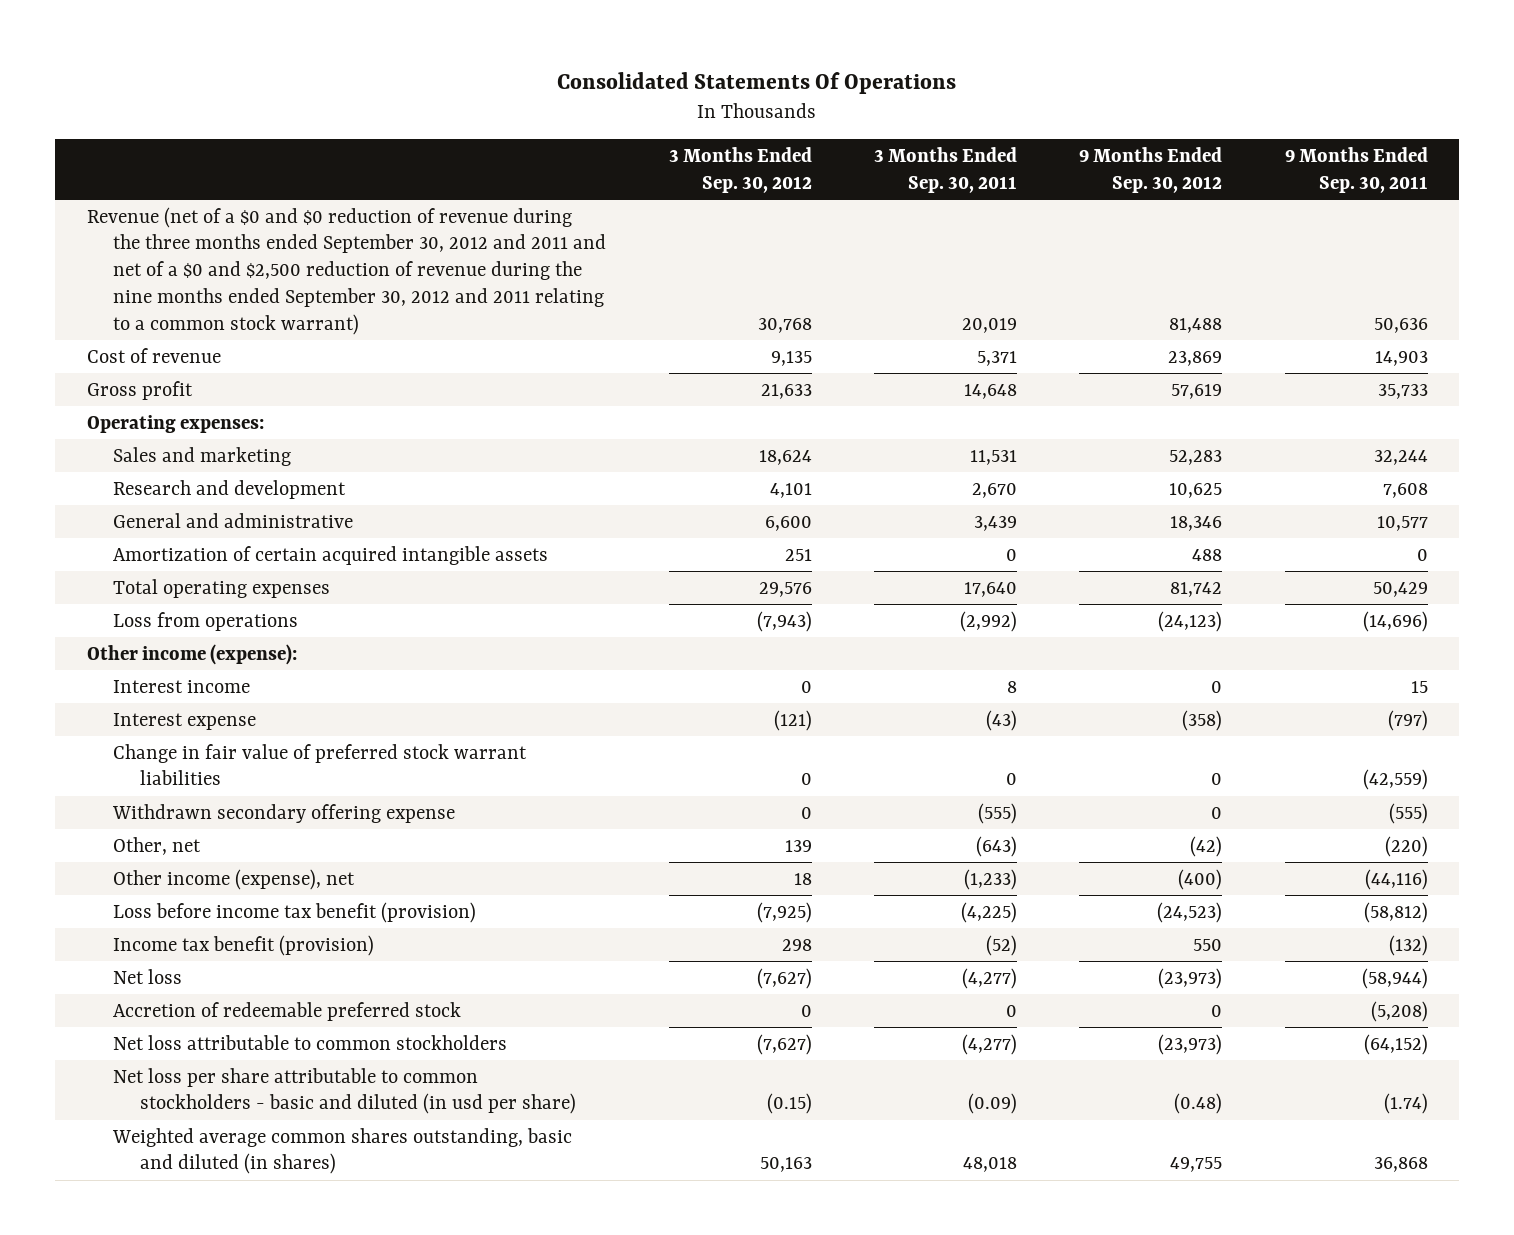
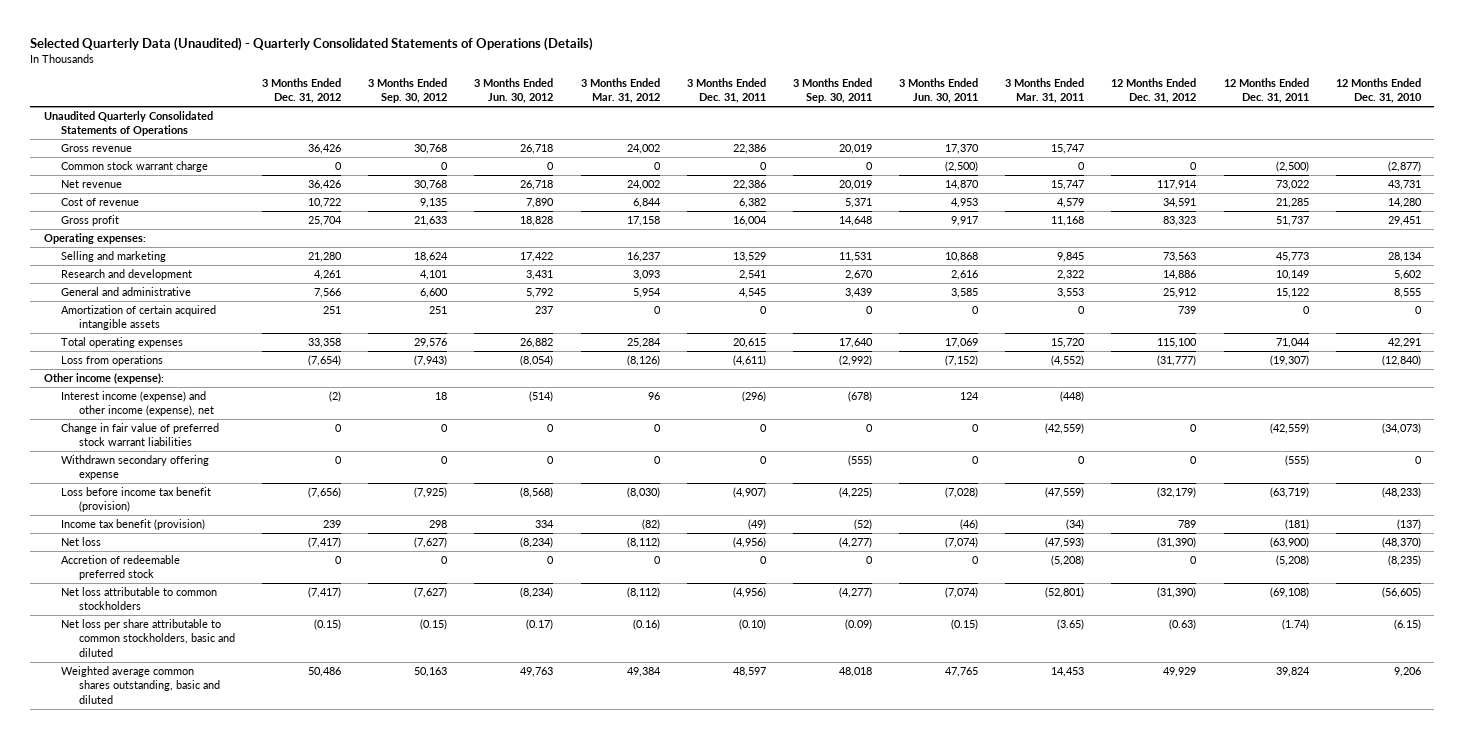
- Consolidated Statements Of Operations
+ Selected Quarterly Data (Unaudited) - Quarterly Consolidated Statements of Operations (Details)
- | 3 Months Ended Sep. 30, 2012 | 3 Months Ended Sep. 30, 2011 | 9 Months Ended Sep. 30, 2012 | 9 Months Ended Sep. 30, 2011
+ | 3 Months Ended Dec. 31, 2012 | 3 Months Ended Sep. 30, 2012 | 3 Months Ended Jun. 30, 2012 | 3 Months Ended Mar. 31, 2012 | 3 Months Ended Dec. 31, 2011 | 3 Months Ended Sep. 30, 2011 | 3 Months Ended Jun. 30, 2011 | 3 Months Ended Mar. 31, 2011 | 12 Months Ended Dec. 31, 2012 | 12 Months Ended Dec. 31, 2011 | 12 Months Ended Dec. 31, 2010
- Revenue (net of a $0 and $0 reduction of revenue during the three months ended September 30, 2012 and 2011 and net of a $0 and $2,500 reduction of revenue during the nine months ended September 30, 2012 and 2011 relating to a common stock warrant) | 30,768 | 20,019 | 81,488 | 50,636
+ Unaudited Quarterly Consolidated Statements of Operations
+ Gross revenue | 36,426 | 30,768 | 26,718 | 24,002 | 22,386 | 20,019 | 17,370 | 15,747 | | |
+ Common stock warrant charge | 0 | 0 | 0 | 0 | 0 | 0 | (2,500) | 0 | 0 | (2,500) | (2,877)
+ Net revenue | 36,426 | 30,768 | 26,718 | 24,002 | 22,386 | 20,019 | 14,870 | 15,747 | 117,914 | 73,022 | 43,731
- Sales and marketing | 18,624 | 11,531 | 52,283 | 32,244
+ Selling and marketing | 21,280 | 18,624 | 17,422 | 16,237 | 13,529 | 11,531 | 10,868 | 9,845 | 73,563 | 45,773 | 28,134
- Interest income | 0 | 8 | 0 | 15
- Interest expense | (121) | (43) | (358) | (797)
+ Interest income (expense) and other income (expense), net | (2) | 18 | (514) | 96 | (296) | (678) | 124 | (448) | | |
- Other, net | 139 | (643) | (42) | (220)
- Other income (expense), net | 18 | (1,233) | (400) | (44,116)
- Net loss per share attributable to common stockholders - basic and diluted (in usd per share) | (0.15) | (0.09) | (0.48) | (1.74)
- Weighted average common shares outstanding, basic and diluted (in shares) | 50,163 | 48,018 | 49,755 | 36,868
+ Net loss per share attributable to common stockholders, basic and diluted | (0.15) | (0.15) | (0.17) | (0.16) | (0.10) | (0.09) | (0.15) | (3.65) | (0.63) | (1.74) | (6.15)
+ Weighted average common shares outstanding, basic and diluted | 50,486 | 50,163 | 49,763 | 49,384 | 48,597 | 48,018 | 47,765 | 14,453 | 49,929 | 39,824 | 9,206

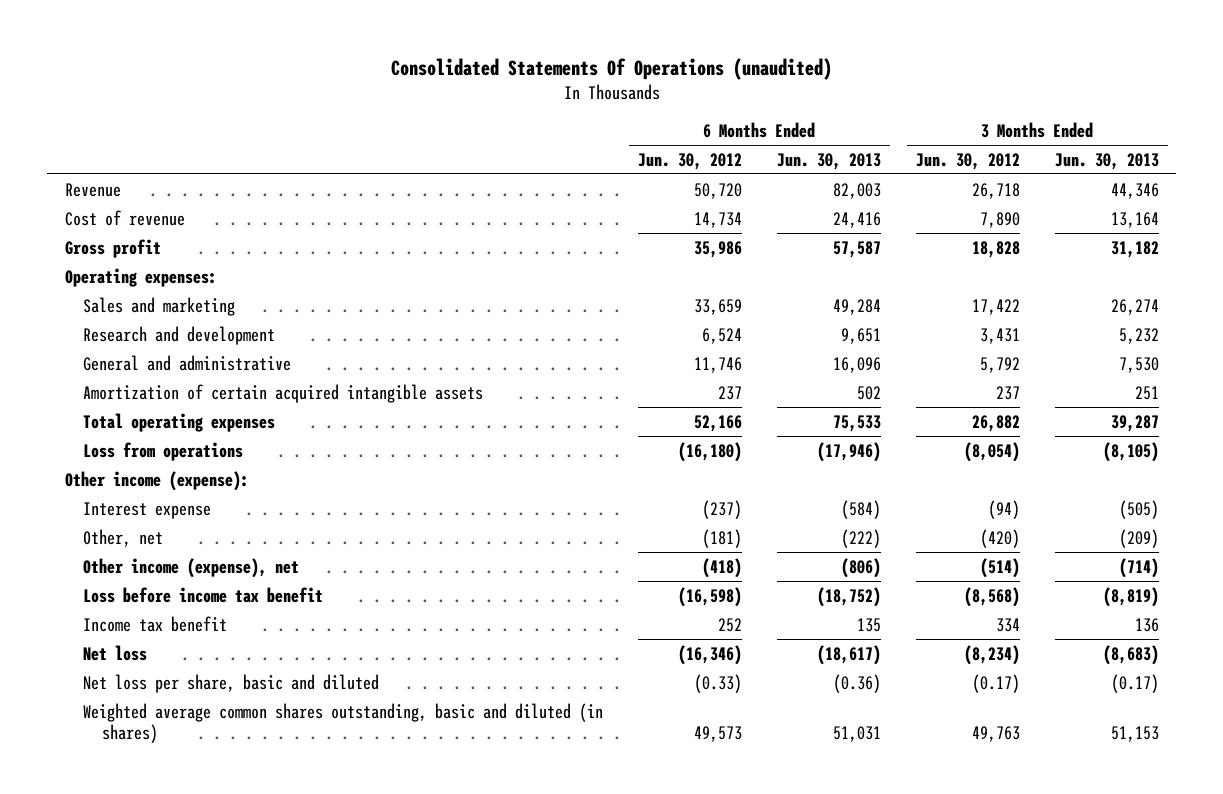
- Selected Quarterly Data (Unaudited) - Quarterly Consolidated Statements of Operations (Details)
+ Consolidated Statements Of Operations (unaudited)
- | 3 Months Ended Dec. 31, 2012 | 3 Months Ended Sep. 30, 2012 | 3 Months Ended Jun. 30, 2012 | 3 Months Ended Mar. 31, 2012 | 3 Months Ended Dec. 31, 2011 | 3 Months Ended Sep. 30, 2011 | 3 Months Ended Jun. 30, 2011 | 3 Months Ended Mar. 31, 2011 | 12 Months Ended Dec. 31, 2012 | 12 Months Ended Dec. 31, 2011 | 12 Months Ended Dec. 31, 2010
+ | 6 Months Ended Jun. 30, 2012 | 6 Months Ended Jun. 30, 2013 | 3 Months Ended Jun. 30, 2012 | 3 Months Ended Jun. 30, 2013
- Unaudited Quarterly Consolidated Statements of Operations
- Gross revenue | 36,426 | 30,768 | 26,718 | 24,002 | 22,386 | 20,019 | 17,370 | 15,747 | | |
- Common stock warrant charge | 0 | 0 | 0 | 0 | 0 | 0 | (2,500) | 0 | 0 | (2,500) | (2,877)
- Net revenue | 36,426 | 30,768 | 26,718 | 24,002 | 22,386 | 20,019 | 14,870 | 15,747 | 117,914 | 73,022 | 43,731
+ Revenue | 50,720 | 82,003 | 26,718 | 44,346
- Selling and marketing | 21,280 | 18,624 | 17,422 | 16,237 | 13,529 | 11,531 | 10,868 | 9,845 | 73,563 | 45,773 | 28,134
+ Sales and marketing | 33,659 | 49,284 | 17,422 | 26,274
- Interest income (expense) and other income (expense), net | (2) | 18 | (514) | 96 | (296) | (678) | 124 | (448) | | |
- Change in fair value of preferred stock warrant liabilities | 0 | 0 | 0 | 0 | 0 | 0 | 0 | (42,559) | 0 | (42,559) | (34,073)
- Withdrawn secondary offering expense | 0 | 0 | 0 | 0 | 0 | (555) | 0 | 0 | 0 | (555) | 0
- Loss before income tax benefit (provision) | (7,656) | (7,925) | (8,568) | (8,030) | (4,907) | (4,225) | (7,028) | (47,559) | (32,179) | (63,719) | (48,233)
- Income tax benefit (provision) | 239 | 298 | 334 | (82) | (49) | (52) | (46) | (34) | 789 | (181) | (137)
+ Interest expense | (237) | (584) | (94) | (505)
+ Other, net | (181) | (222) | (420) | (209)
+ Other income (expense), net | (418) | (806) | (514) | (714)
+ Loss before income tax benefit | (16,598) | (18,752) | (8,568) | (8,819)
+ Income tax benefit | 252 | 135 | 334 | 136
- Accretion of redeemable preferred stock | 0 | 0 | 0 | 0 | 0 | 0 | 0 | (5,208) | 0 | (5,208) | (8,235)
- Net loss attributable to common stockholders | (7,417) | (7,627) | (8,234) | (8,112) | (4,956) | (4,277) | (7,074) | (52,801) | (31,390) | (69,108) | (56,605)
- Net loss per share attributable to common stockholders, basic and diluted | (0.15) | (0.15) | (0.17) | (0.16) | (0.10) | (0.09) | (0.15) | (3.65) | (0.63) | (1.74) | (6.15)
- Weighted average common shares outstanding, basic and diluted | 50,486 | 50,163 | 49,763 | 49,384 | 48,597 | 48,018 | 47,765 | 14,453 | 49,929 | 39,824 | 9,206
+ Net loss per share, basic and diluted | (0.33) | (0.36) | (0.17) | (0.17)
+ Weighted average common shares outstanding, basic and diluted (in shares) | 49,573 | 51,031 | 49,763 | 51,153

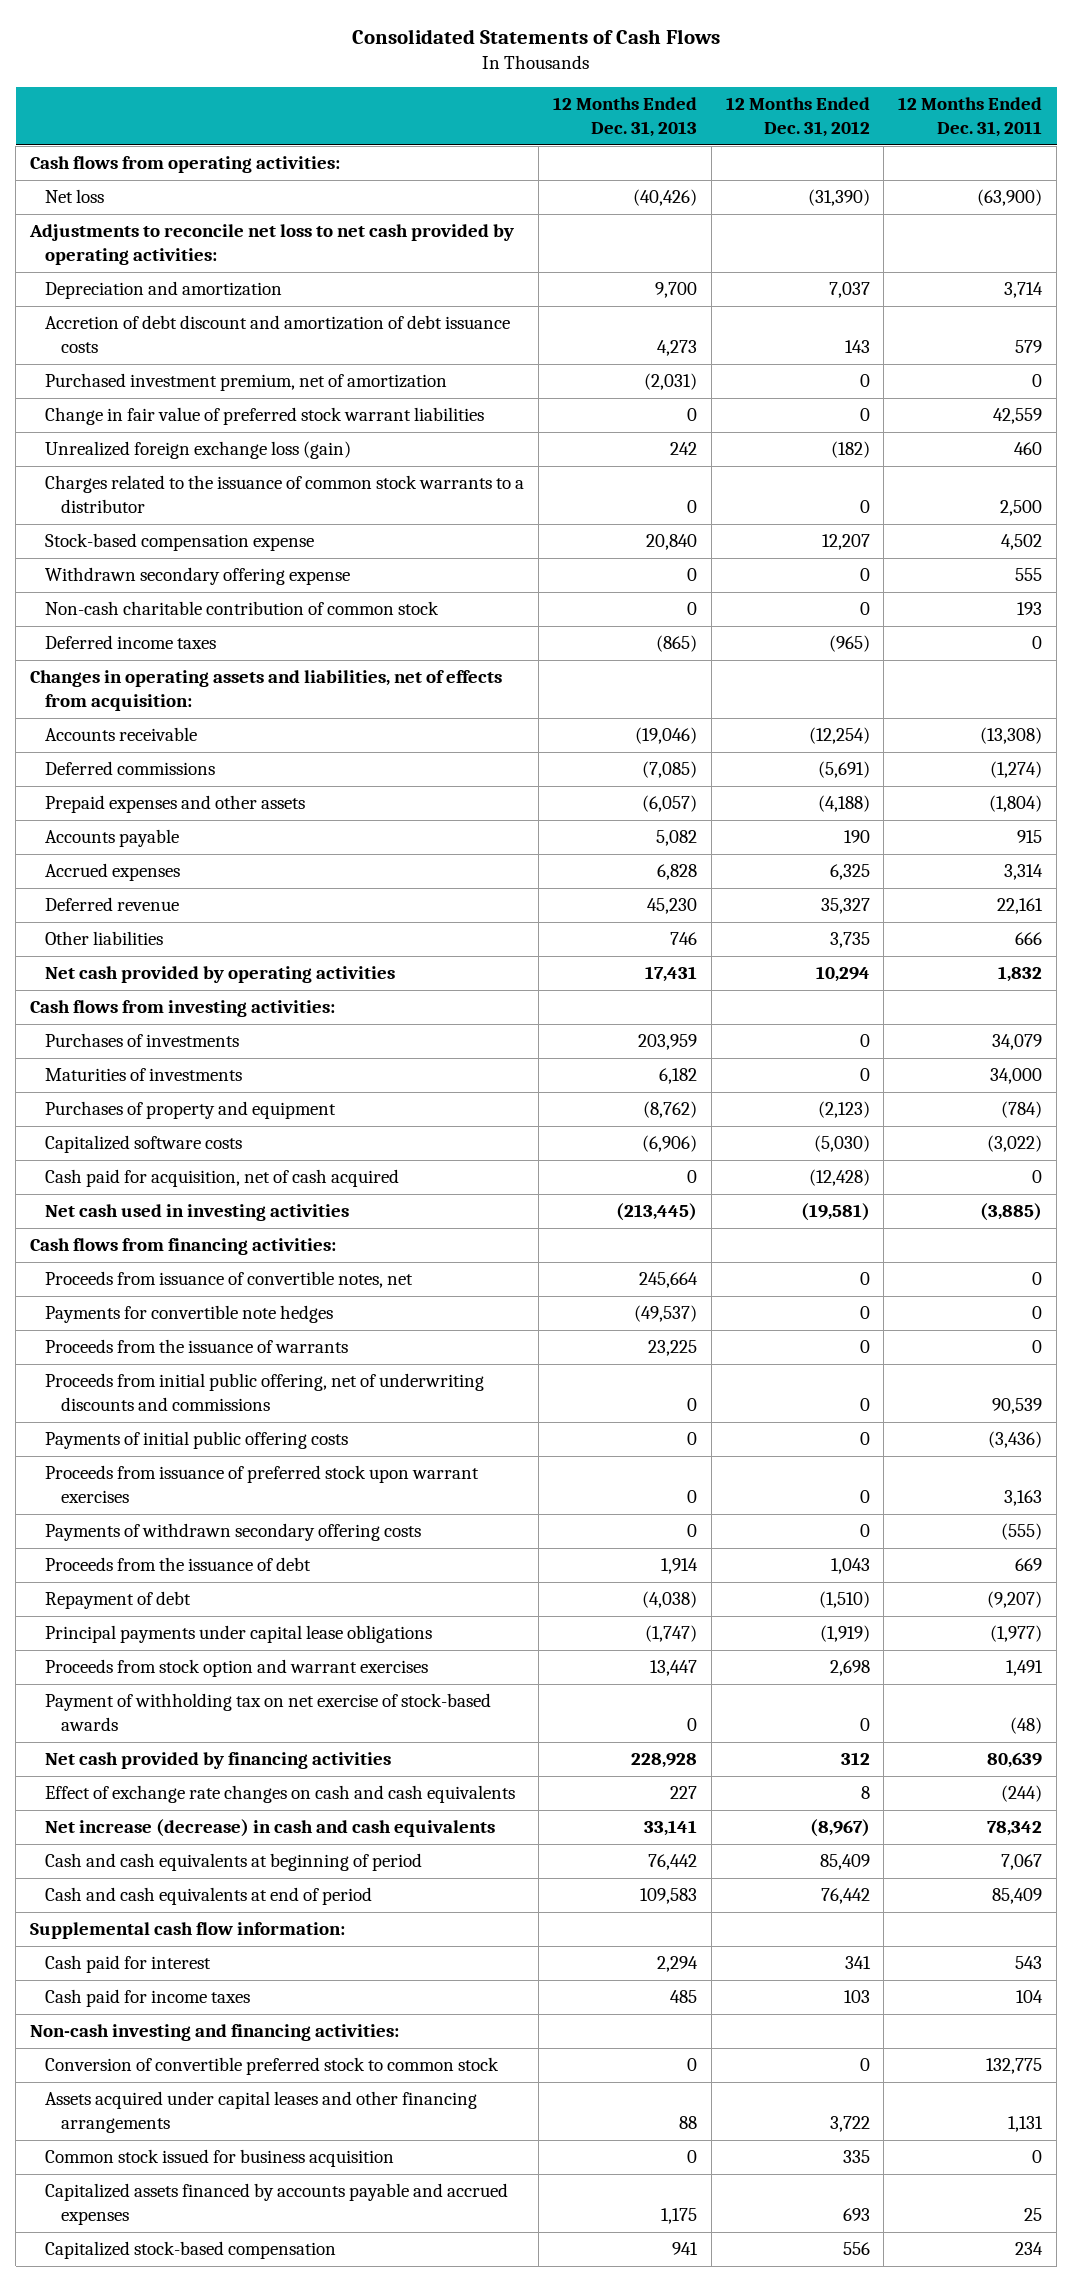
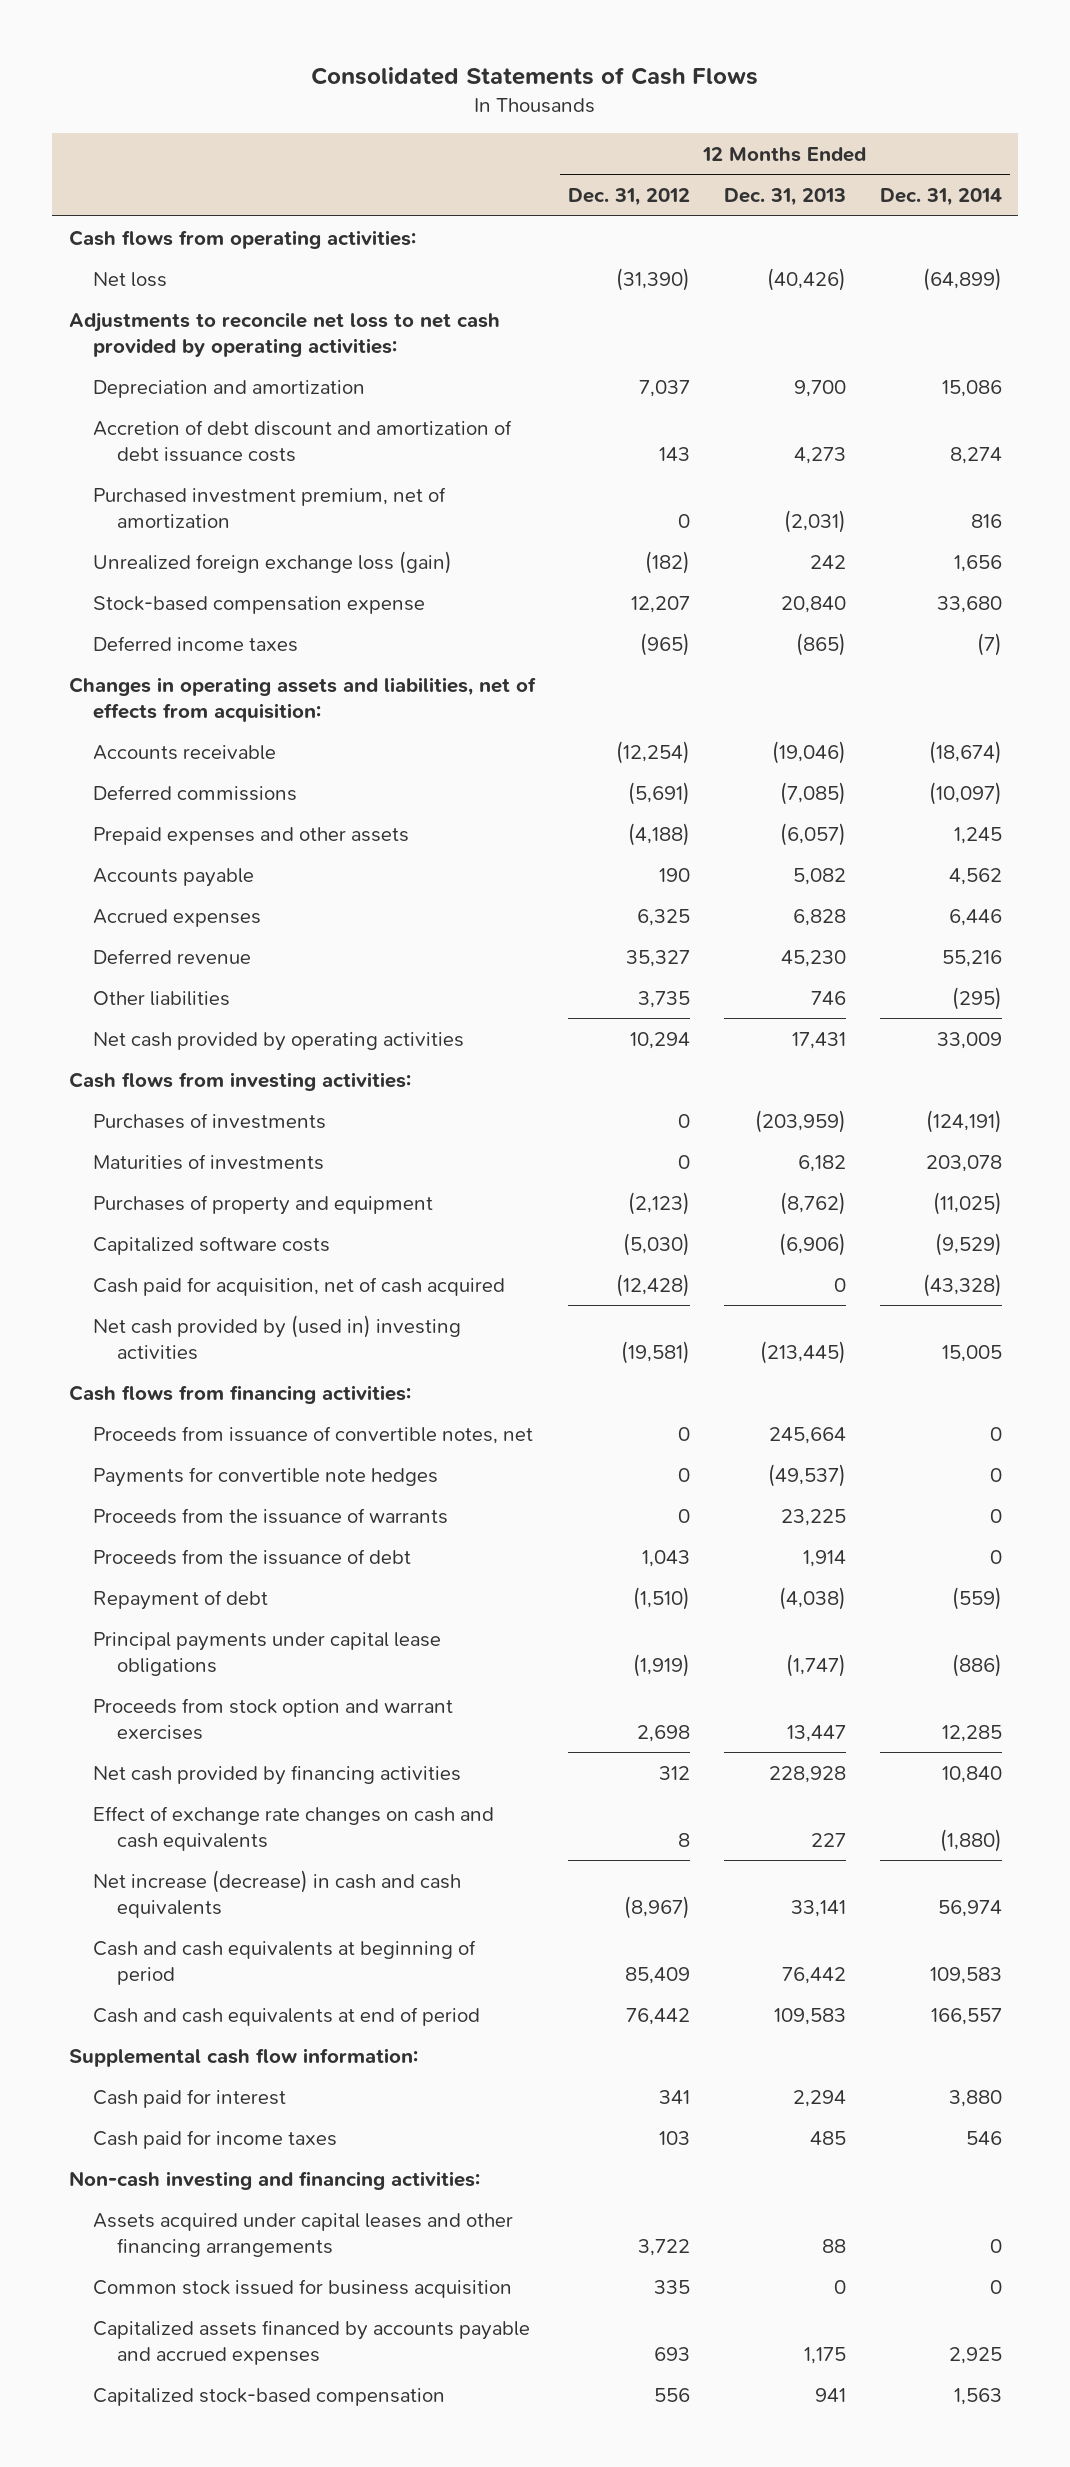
- | 12 Months Ended Dec. 31, 2013 | 12 Months Ended Dec. 31, 2012 | 12 Months Ended Dec. 31, 2011
+ | 12 Months Ended Dec. 31, 2012 | 12 Months Ended Dec. 31, 2013 | 12 Months Ended Dec. 31, 2014
- Change in fair value of preferred stock warrant liabilities | 0 | 0 | 42,559
- Charges related to the issuance of common stock warrants to a distributor | 0 | 0 | 2,500
- Withdrawn secondary offering expense | 0 | 0 | 555
- Non-cash charitable contribution of common stock | 0 | 0 | 193
- Purchases of investments | 203,959 | 0 | 34,079
+ Purchases of investments | 0 | (203,959) | (124,191)
- Net cash used in investing activities | (213,445) | (19,581) | (3,885)
+ Net cash provided by (used in) investing activities | (19,581) | (213,445) | 15,005
- Proceeds from initial public offering, net of underwriting discounts and commissions | 0 | 0 | 90,539
- Payments of initial public offering costs | 0 | 0 | (3,436)
- Proceeds from issuance of preferred stock upon warrant exercises | 0 | 0 | 3,163
- Payments of withdrawn secondary offering costs | 0 | 0 | (555)
- Payment of withholding tax on net exercise of stock-based awards | 0 | 0 | (48)
- Conversion of convertible preferred stock to common stock | 0 | 0 | 132,775

